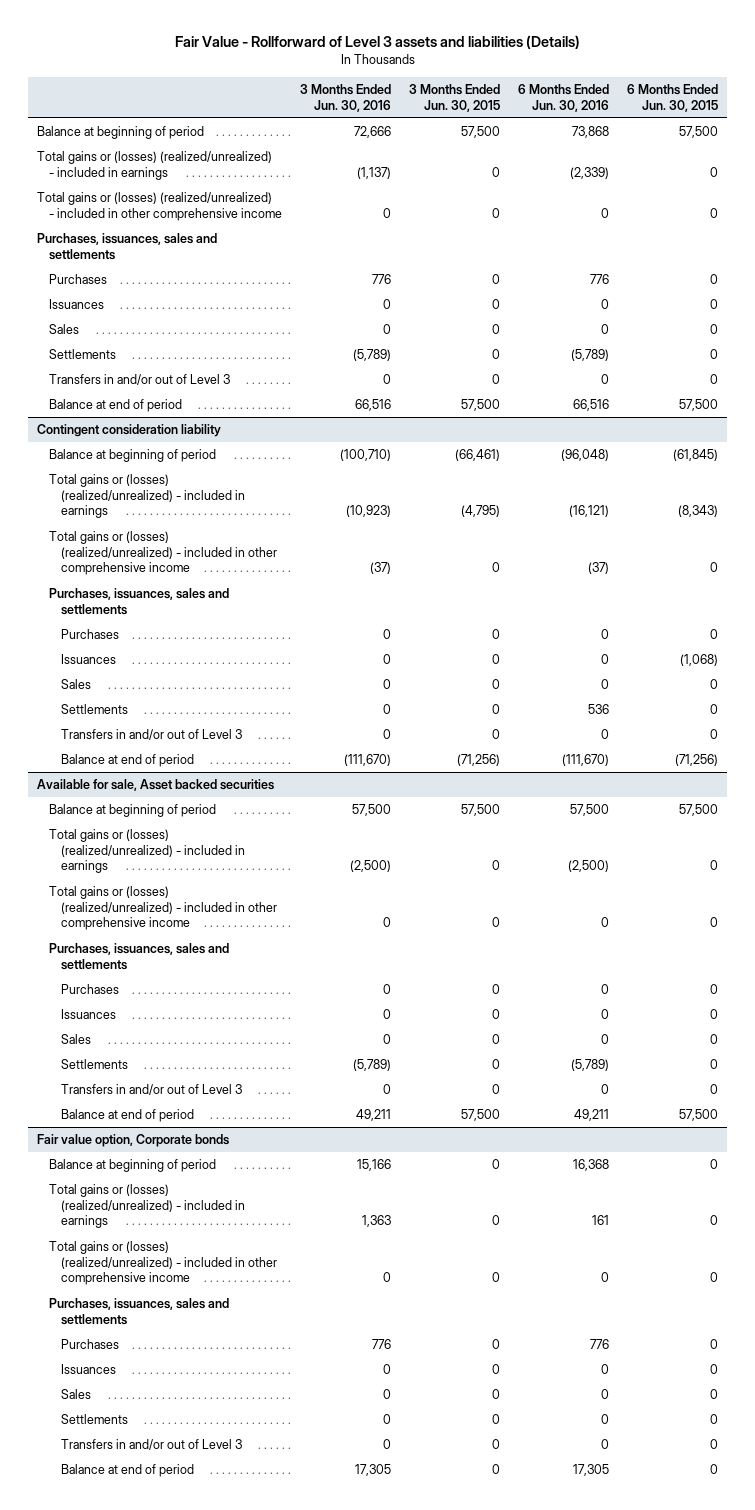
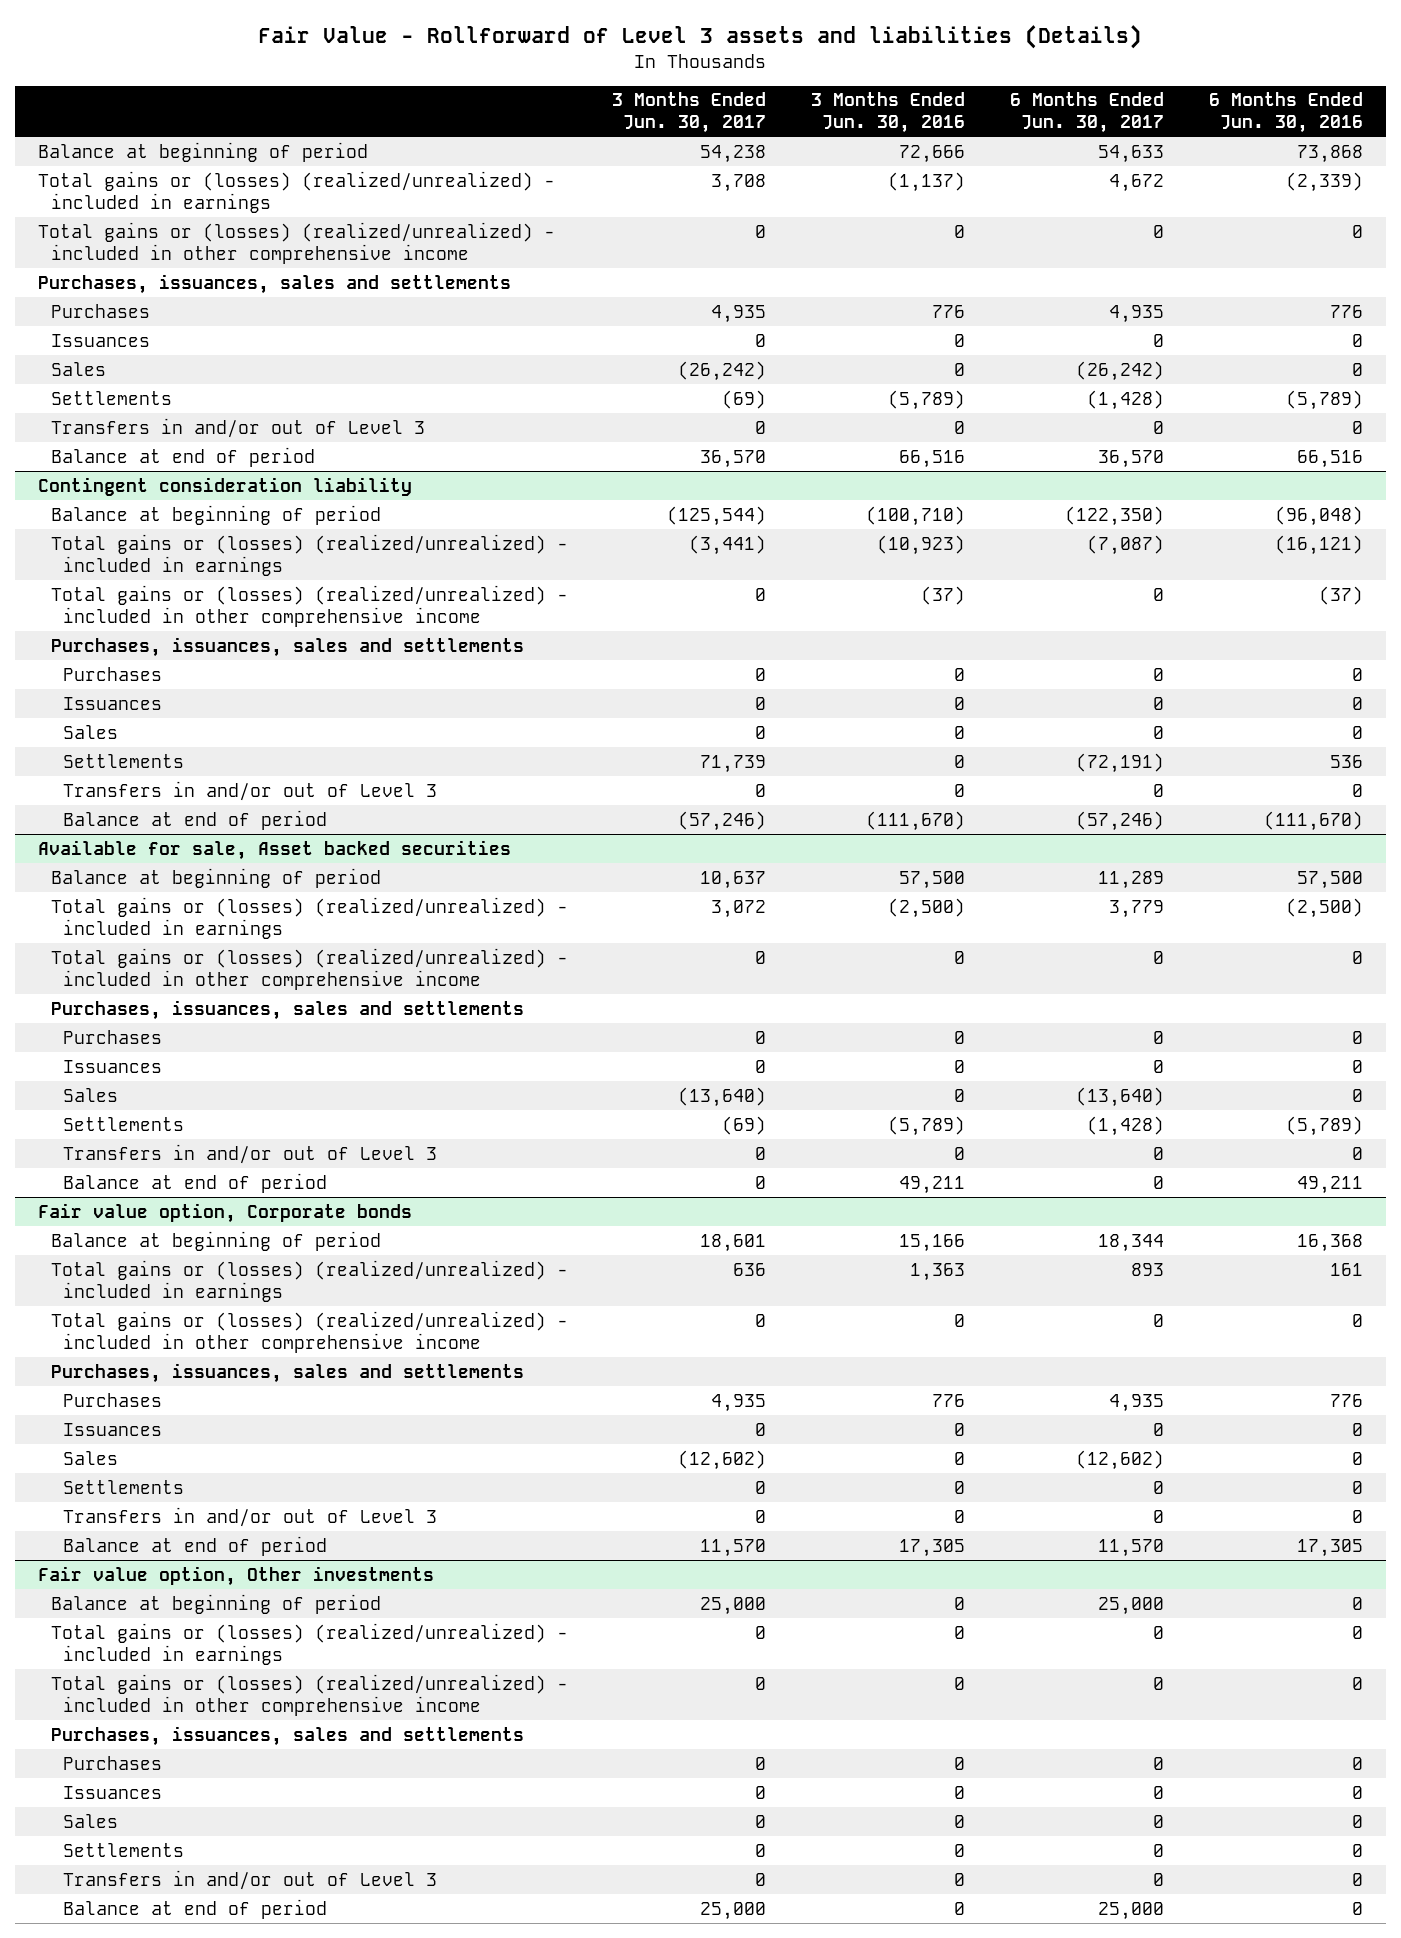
- | 3 Months Ended Jun. 30, 2016 | 3 Months Ended Jun. 30, 2015 | 6 Months Ended Jun. 30, 2016 | 6 Months Ended Jun. 30, 2015
+ | 3 Months Ended Jun. 30, 2017 | 3 Months Ended Jun. 30, 2016 | 6 Months Ended Jun. 30, 2017 | 6 Months Ended Jun. 30, 2016
+ Fair value option, Other investments
+ Balance at beginning of period | 25,000 | 0 | 25,000 | 0
+ Total gains or (losses) (realized/unrealized) - included in earnings | 0 | 0 | 0 | 0
+ Total gains or (losses) (realized/unrealized) - included in other comprehensive income | 0 | 0 | 0 | 0
+ Purchases, issuances, sales and settlements
+ Purchases | 0 | 0 | 0 | 0
+ Issuances | 0 | 0 | 0 | 0
+ Sales | 0 | 0 | 0 | 0
+ Settlements | 0 | 0 | 0 | 0
+ Transfers in and/or out of Level 3 | 0 | 0 | 0 | 0
+ Balance at end of period | 25,000 | 0 | 25,000 | 0

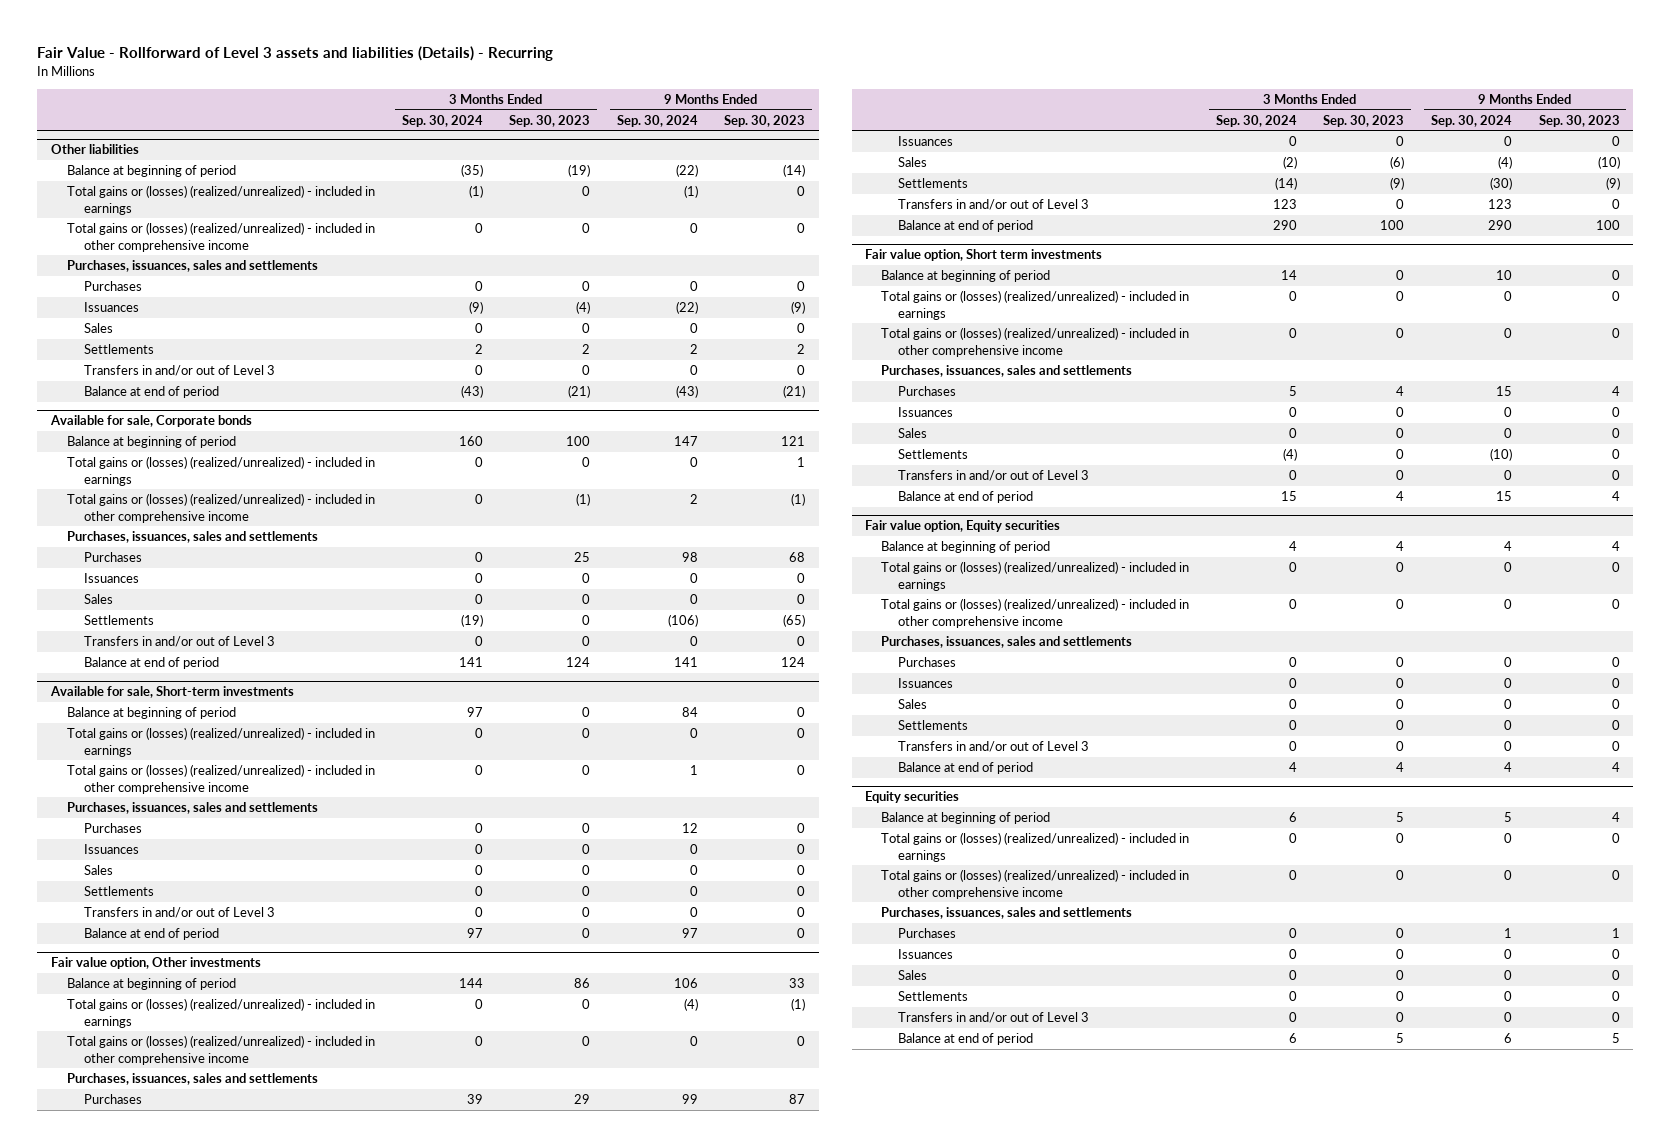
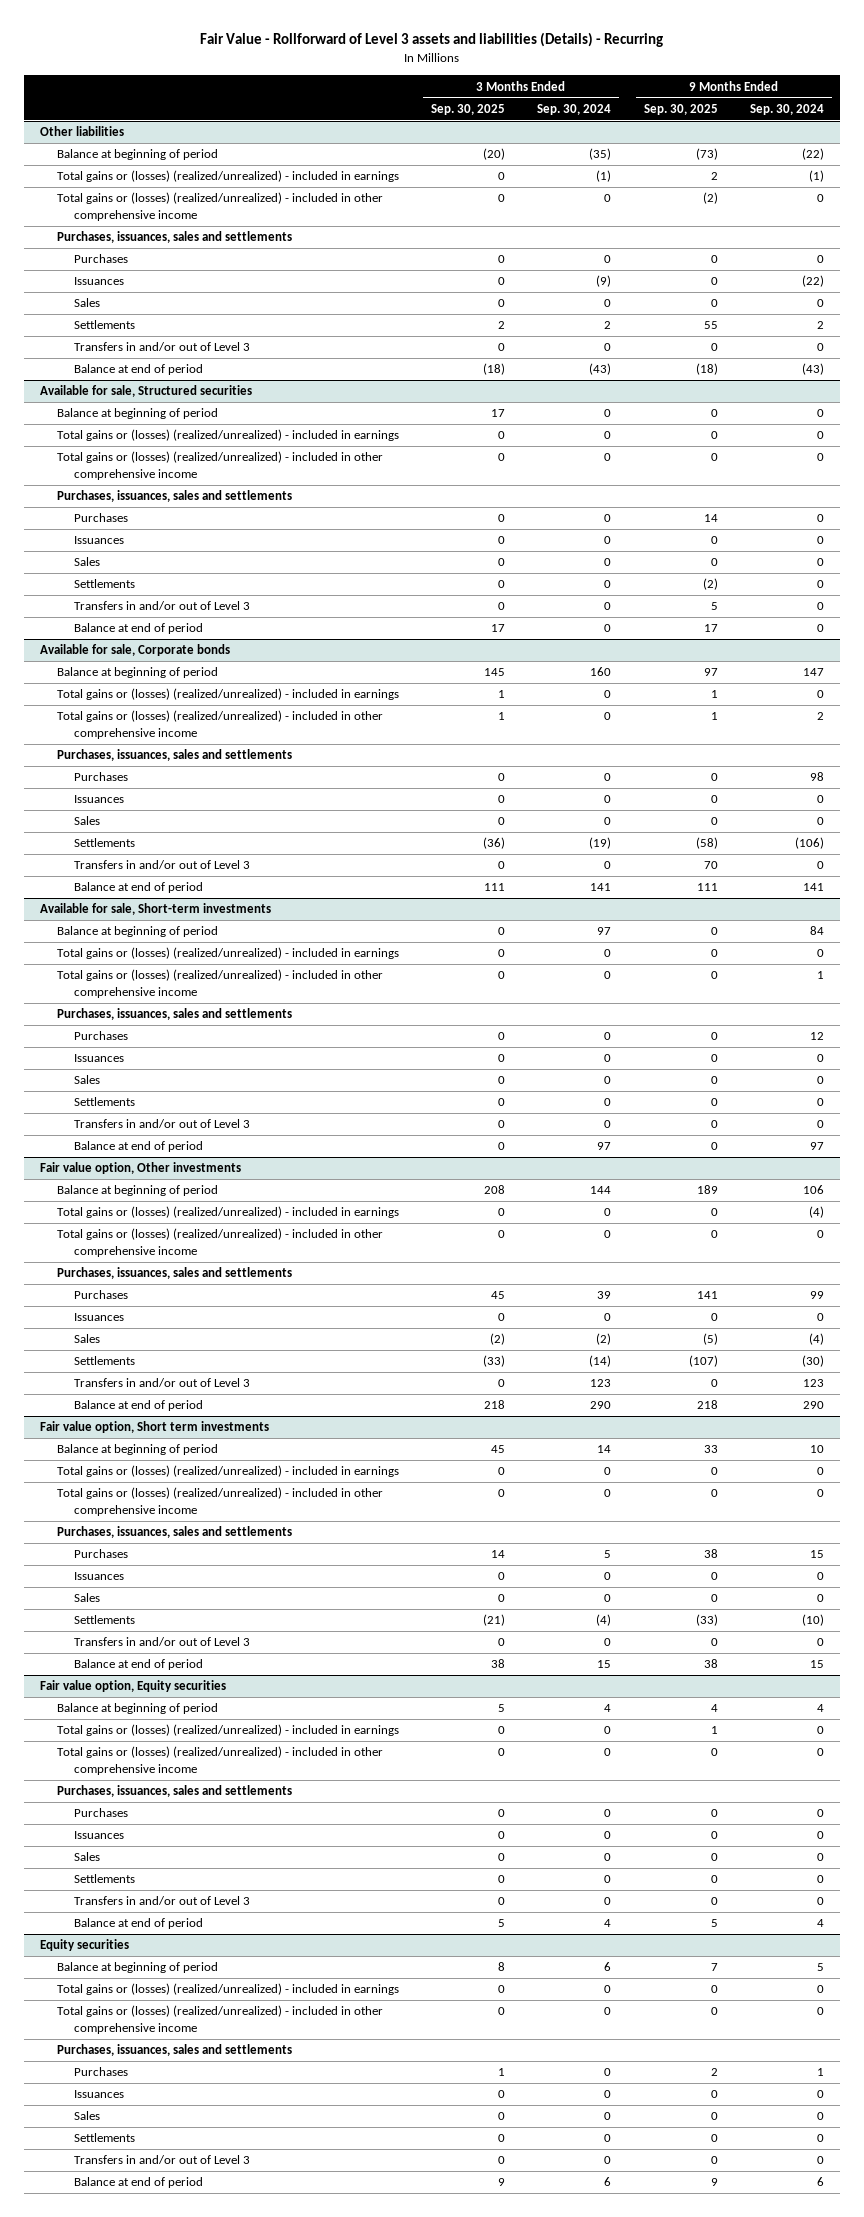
- | 3 Months Ended Sep. 30, 2024 | 3 Months Ended Sep. 30, 2023 | 9 Months Ended Sep. 30, 2024 | 9 Months Ended Sep. 30, 2023
+ | 3 Months Ended Sep. 30, 2025 | 3 Months Ended Sep. 30, 2024 | 9 Months Ended Sep. 30, 2025 | 9 Months Ended Sep. 30, 2024
+ Available for sale, Structured securities
+ Balance at beginning of period | 17 | 0 | 0 | 0
+ Total gains or (losses) (realized/unrealized) - included in earnings | 0 | 0 | 0 | 0
+ Total gains or (losses) (realized/unrealized) - included in other comprehensive income | 0 | 0 | 0 | 0
+ Purchases, issuances, sales and settlements
+ Purchases | 0 | 0 | 14 | 0
+ Issuances | 0 | 0 | 0 | 0
+ Sales | 0 | 0 | 0 | 0
+ Settlements | 0 | 0 | (2) | 0
+ Transfers in and/or out of Level 3 | 0 | 0 | 5 | 0
+ Balance at end of period | 17 | 0 | 17 | 0

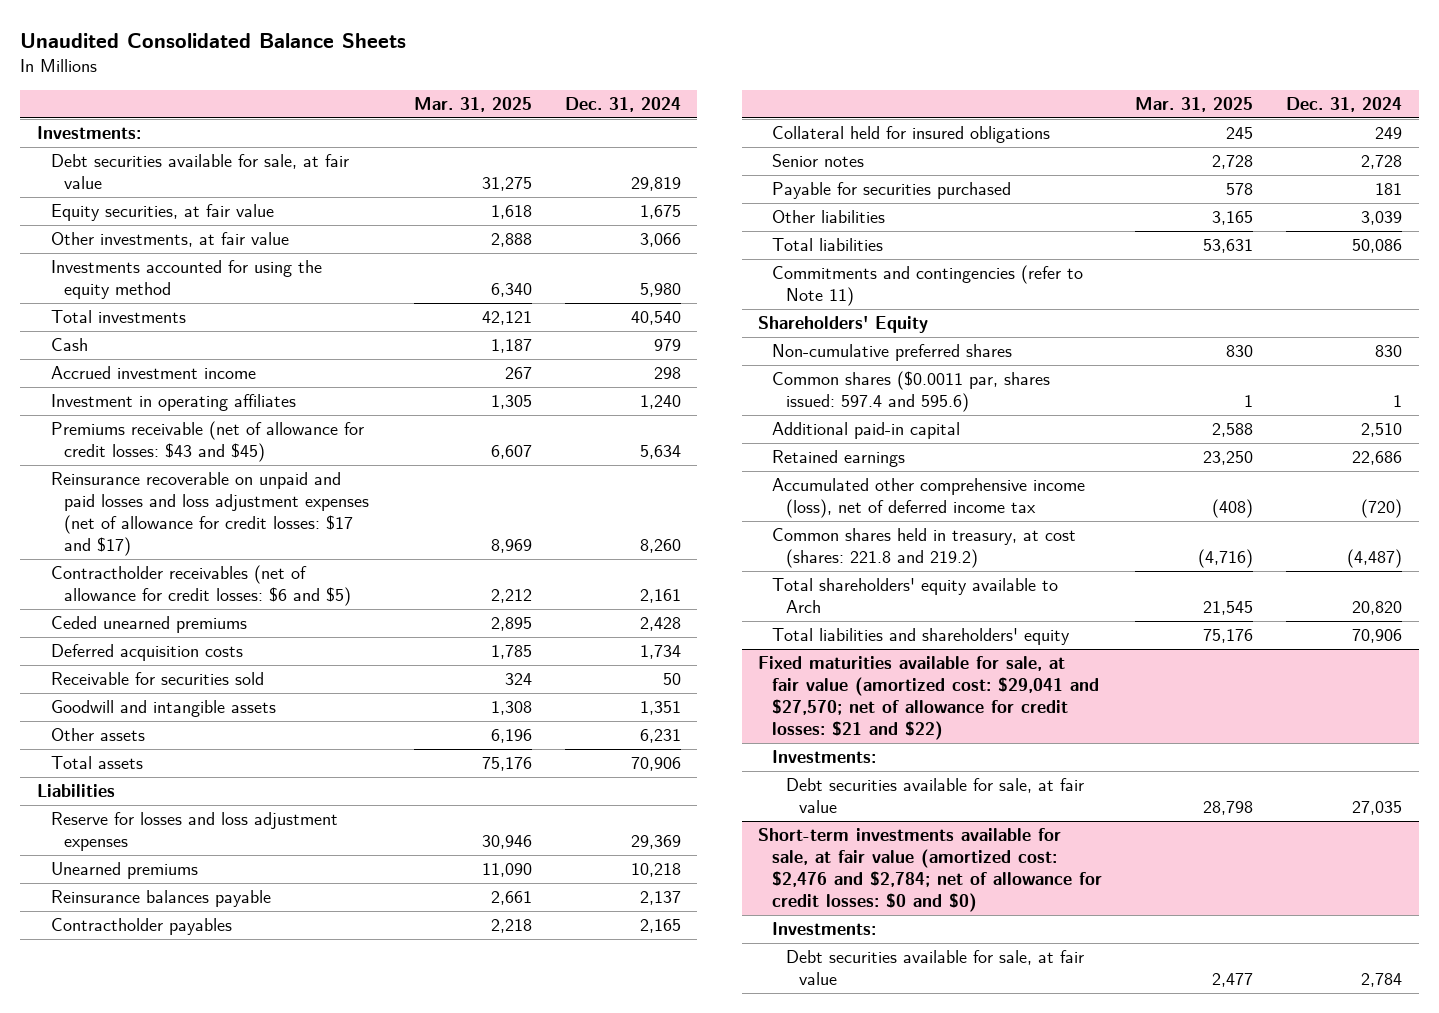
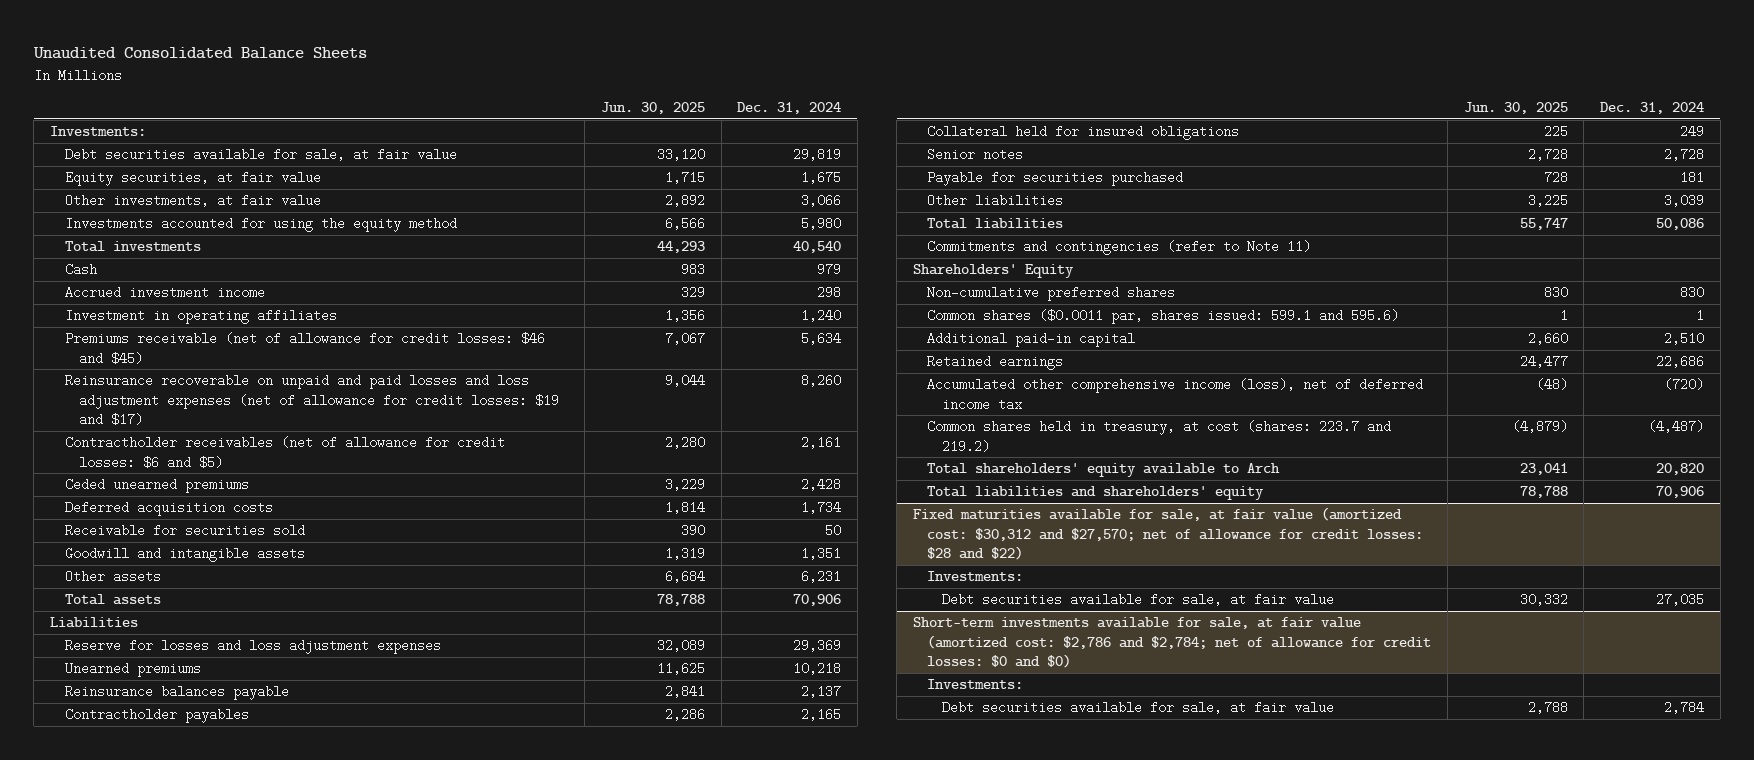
- | Mar. 31, 2025 | Dec. 31, 2024
+ | Jun. 30, 2025 | Dec. 31, 2024
- Premiums receivable (net of allowance for credit losses: $43 and $45) | 6,607 | 5,634
- Reinsurance recoverable on unpaid and paid losses and loss adjustment expenses (net of allowance for credit losses: $17 and $17) | 8,969 | 8,260
+ Premiums receivable (net of allowance for credit losses: $46 and $45) | 7,067 | 5,634
+ Reinsurance recoverable on unpaid and paid losses and loss adjustment expenses (net of allowance for credit losses: $19 and $17) | 9,044 | 8,260
- Common shares ($0.0011 par, shares issued: 597.4 and 595.6) | 1 | 1
+ Common shares ($0.0011 par, shares issued: 599.1 and 595.6) | 1 | 1
- Common shares held in treasury, at cost (shares: 221.8 and 219.2) | (4,716) | (4,487)
+ Common shares held in treasury, at cost (shares: 223.7 and 219.2) | (4,879) | (4,487)
- Fixed maturities available for sale, at fair value (amortized cost: $29,041 and $27,570; net of allowance for credit losses: $21 and $22)
+ Fixed maturities available for sale, at fair value (amortized cost: $30,312 and $27,570; net of allowance for credit losses: $28 and $22)
- Short-term investments available for sale, at fair value (amortized cost: $2,476 and $2,784; net of allowance for credit losses: $0 and $0)
+ Short-term investments available for sale, at fair value (amortized cost: $2,786 and $2,784; net of allowance for credit losses: $0 and $0)

